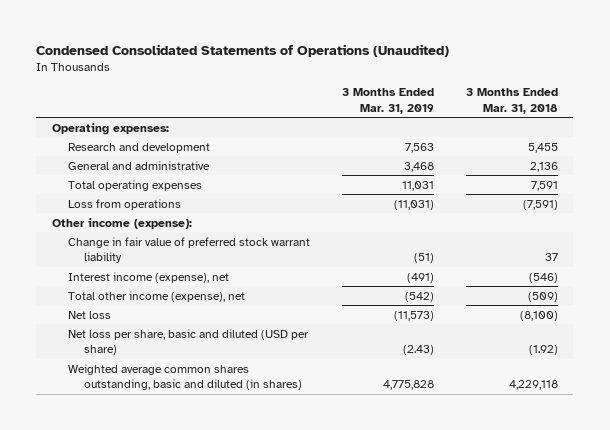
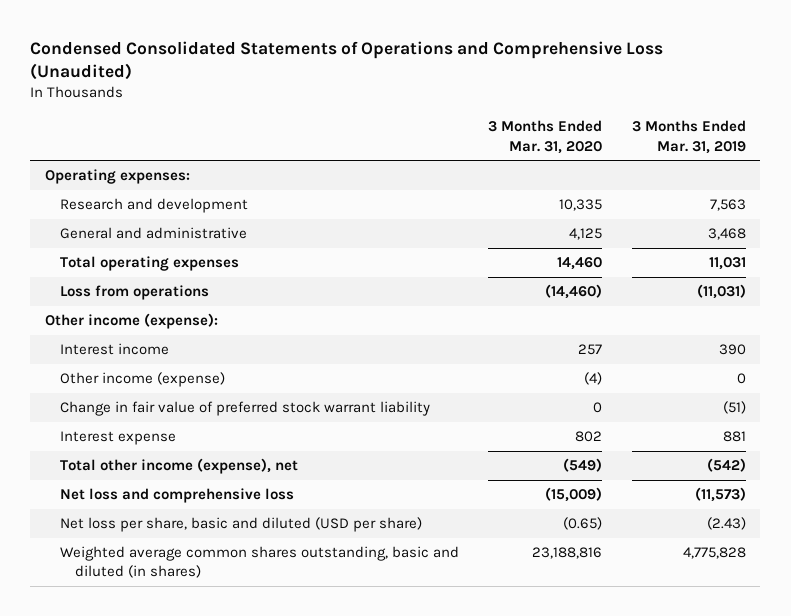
- Condensed Consolidated Statements of Operations (Unaudited)
+ Condensed Consolidated Statements of Operations and Comprehensive Loss (Unaudited)
- | 3 Months Ended Mar. 31, 2019 | 3 Months Ended Mar. 31, 2018
+ | 3 Months Ended Mar. 31, 2020 | 3 Months Ended Mar. 31, 2019
+ Interest income | 257 | 390
+ Other income (expense) | (4) | 0
- Interest income (expense), net | (491) | (546)
+ Interest expense | 802 | 881
- Net loss | (11,573) | (8,100)
+ Net loss and comprehensive loss | (15,009) | (11,573)

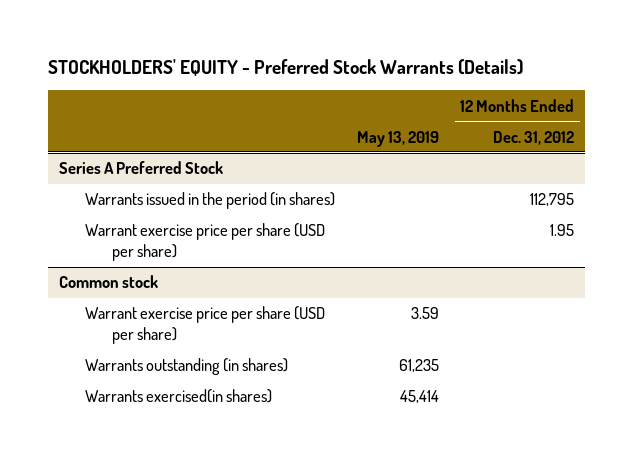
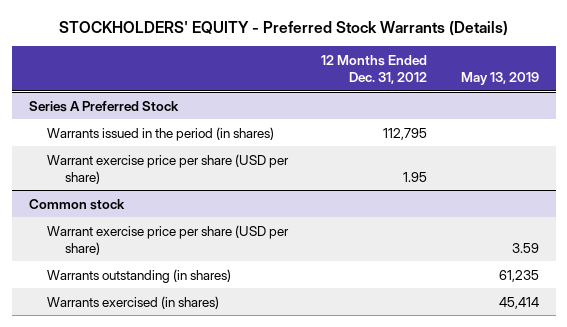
- | May 13, 2019 | 12 Months Ended Dec. 31, 2012
+ | 12 Months Ended Dec. 31, 2012 | May 13, 2019
@ Common stock
- Warrants exercised(in shares) | 45,414 |
+ Warrants exercised (in shares) | | 45,414

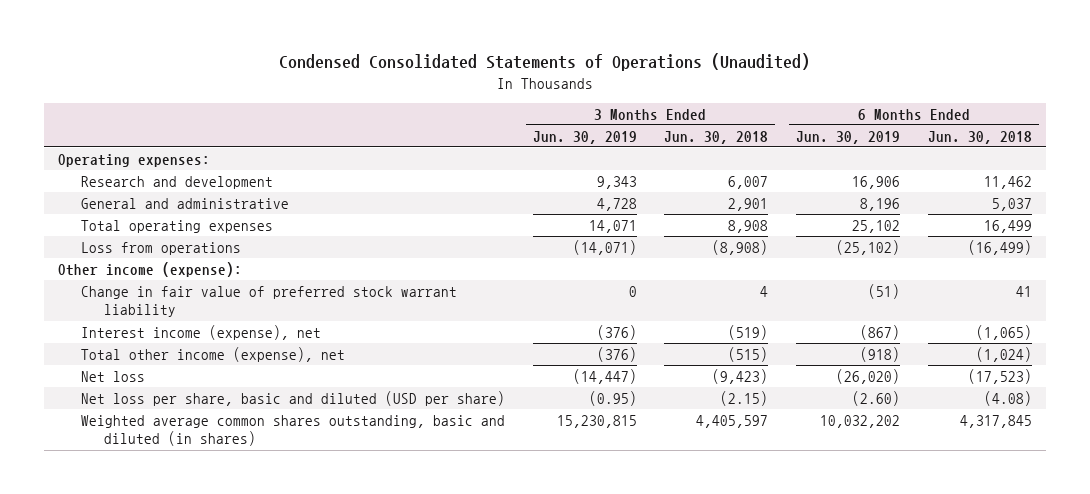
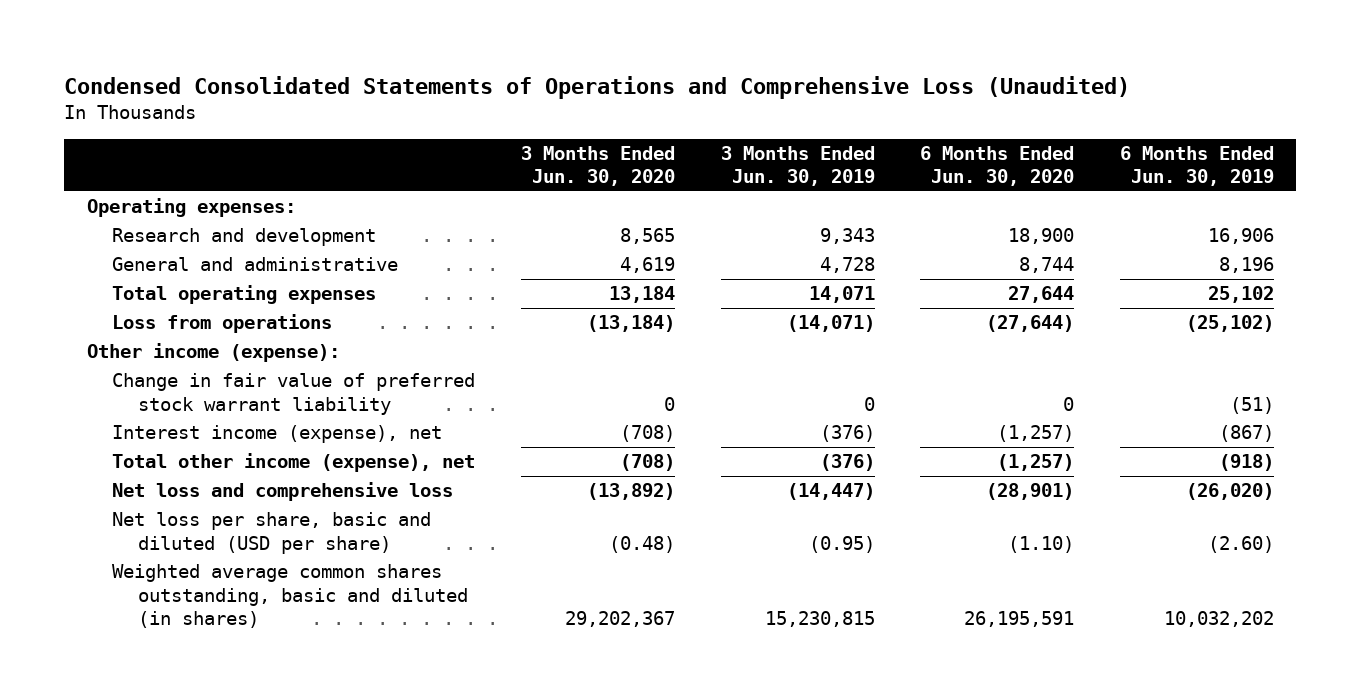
- Condensed Consolidated Statements of Operations (Unaudited)
+ Condensed Consolidated Statements of Operations and Comprehensive Loss (Unaudited)
- | 3 Months Ended Jun. 30, 2019 | 3 Months Ended Jun. 30, 2018 | 6 Months Ended Jun. 30, 2019 | 6 Months Ended Jun. 30, 2018
+ | 3 Months Ended Jun. 30, 2020 | 3 Months Ended Jun. 30, 2019 | 6 Months Ended Jun. 30, 2020 | 6 Months Ended Jun. 30, 2019
- Net loss | (14,447) | (9,423) | (26,020) | (17,523)
+ Net loss and comprehensive loss | (13,892) | (14,447) | (28,901) | (26,020)

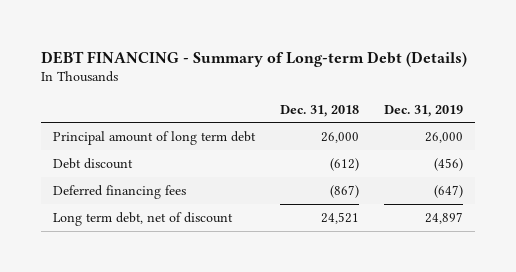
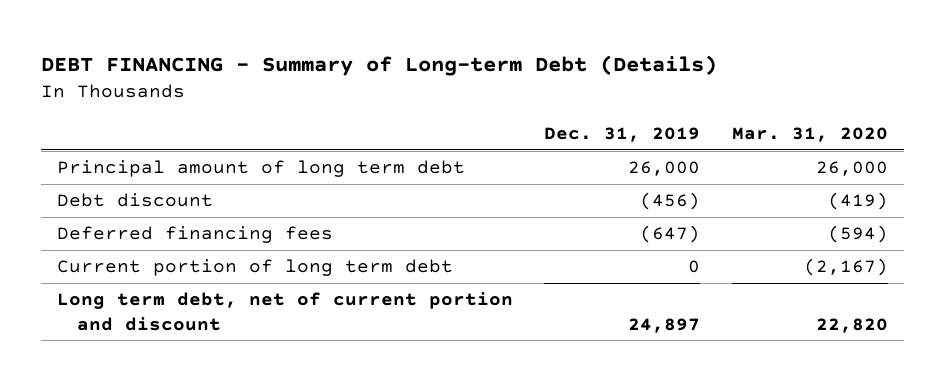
- | Dec. 31, 2018 | Dec. 31, 2019
+ | Dec. 31, 2019 | Mar. 31, 2020
- Long term debt, net of discount | 24,521 | 24,897
+ Current portion of long term debt | 0 | (2,167)
+ Long term debt, net of current portion and discount | 24,897 | 22,820

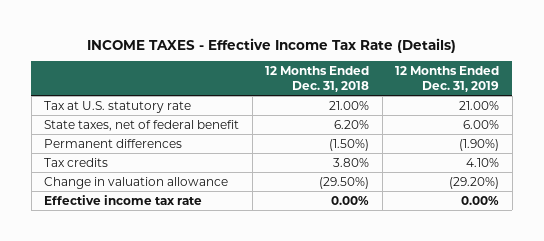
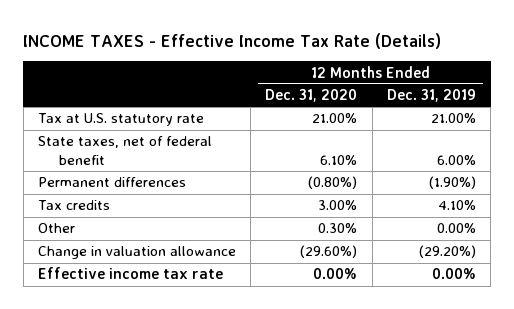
- | 12 Months Ended Dec. 31, 2018 | 12 Months Ended Dec. 31, 2019
+ | 12 Months Ended Dec. 31, 2020 | 12 Months Ended Dec. 31, 2019
+ Other | 0.30% | 0.00%

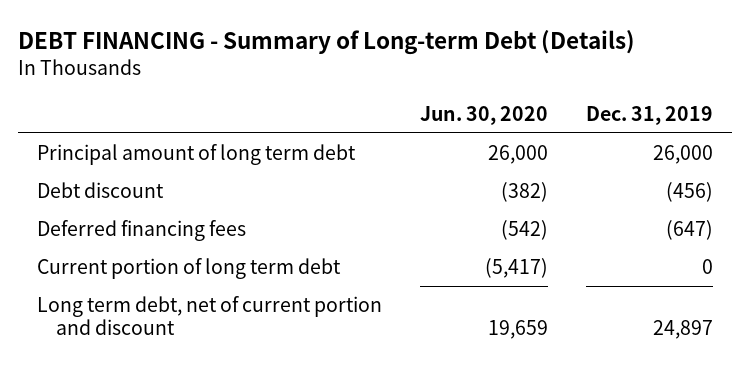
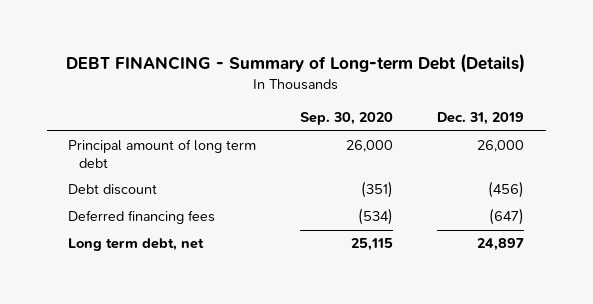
- | Jun. 30, 2020 | Dec. 31, 2019
+ | Sep. 30, 2020 | Dec. 31, 2019
- Current portion of long term debt | (5,417) | 0
- Long term debt, net of current portion and discount | 19,659 | 24,897
+ Long term debt, net | 25,115 | 24,897

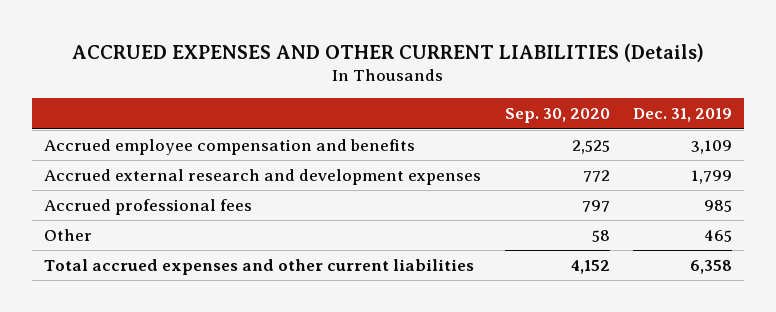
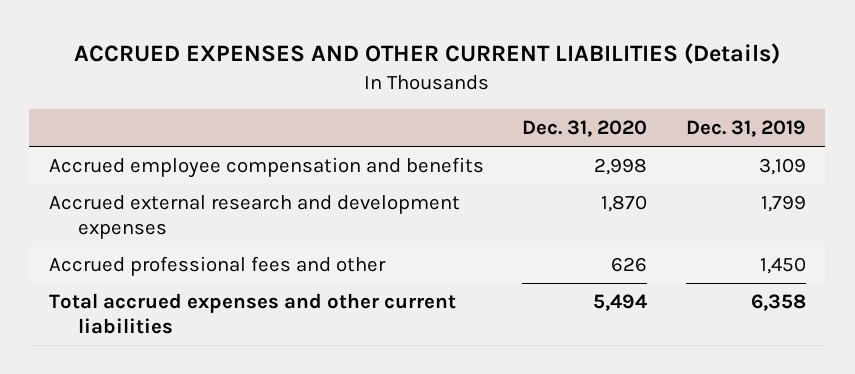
- | Sep. 30, 2020 | Dec. 31, 2019
+ | Dec. 31, 2020 | Dec. 31, 2019
- Accrued professional fees | 797 | 985
- Other | 58 | 465
+ Accrued professional fees and other | 626 | 1,450

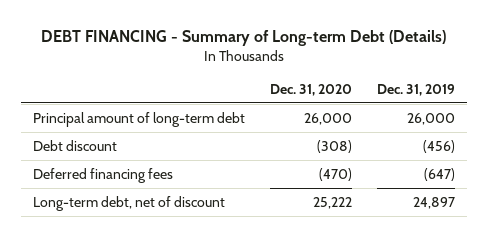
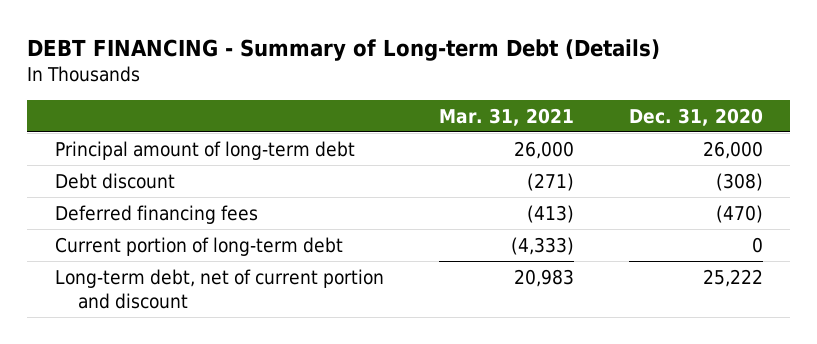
- | Dec. 31, 2020 | Dec. 31, 2019
+ | Mar. 31, 2021 | Dec. 31, 2020
- Long-term debt, net of discount | 25,222 | 24,897
+ Current portion of long-term debt | (4,333) | 0
+ Long-term debt, net of current portion and discount | 20,983 | 25,222

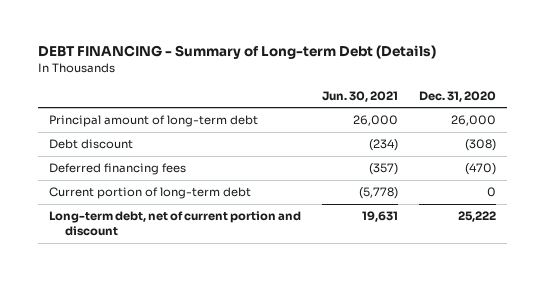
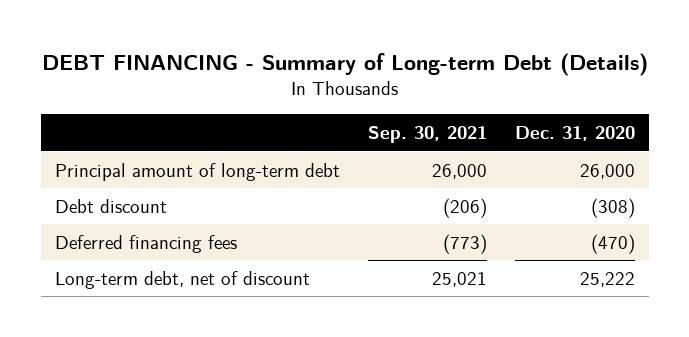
- | Jun. 30, 2021 | Dec. 31, 2020
+ | Sep. 30, 2021 | Dec. 31, 2020
- Current portion of long-term debt | (5,778) | 0
- Long-term debt, net of current portion and discount | 19,631 | 25,222
+ Long-term debt, net of discount | 25,021 | 25,222

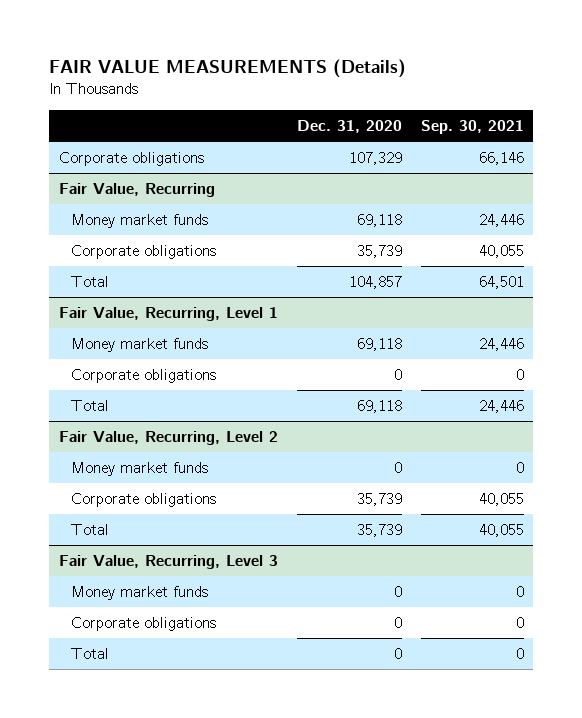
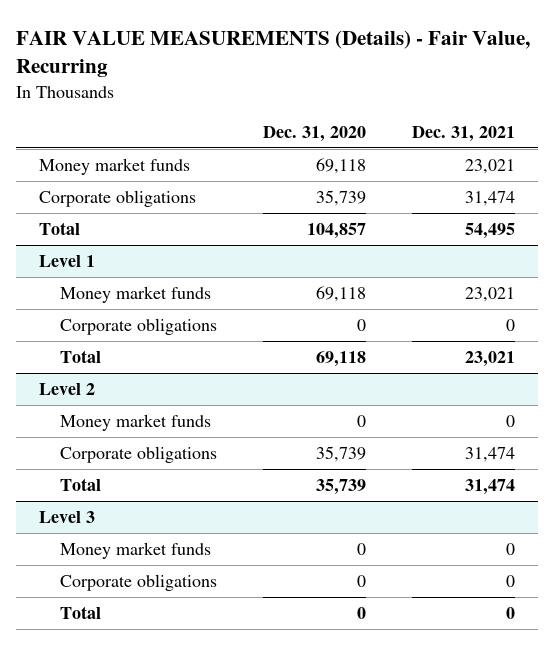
- FAIR VALUE MEASUREMENTS (Details)
+ FAIR VALUE MEASUREMENTS (Details) - Fair Value, Recurring
- | Dec. 31, 2020 | Sep. 30, 2021
+ | Dec. 31, 2020 | Dec. 31, 2021
- Corporate obligations | 107,329 | 66,146
- Fair Value, Recurring
- Fair Value, Recurring, Level 1
+ Level 1
- Fair Value, Recurring, Level 2
+ Level 2
- Fair Value, Recurring, Level 3
+ Level 3

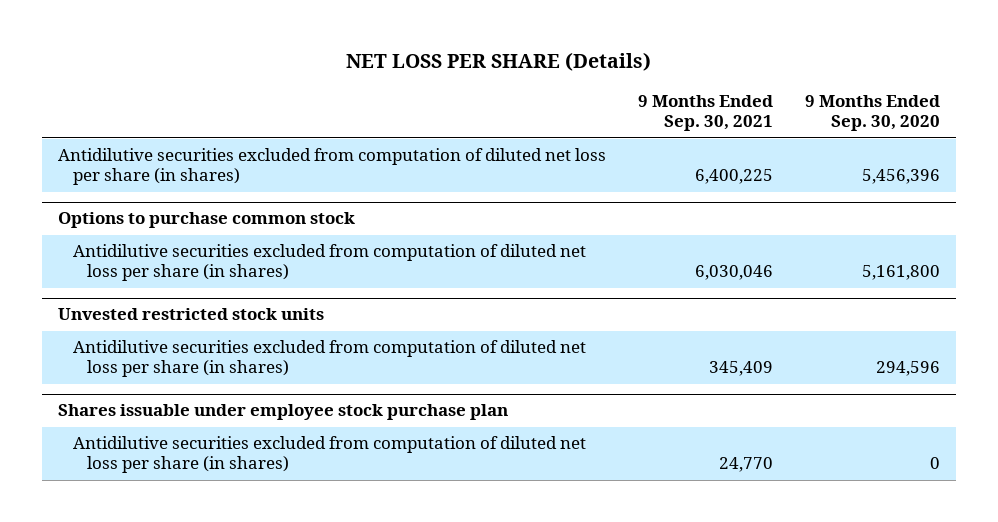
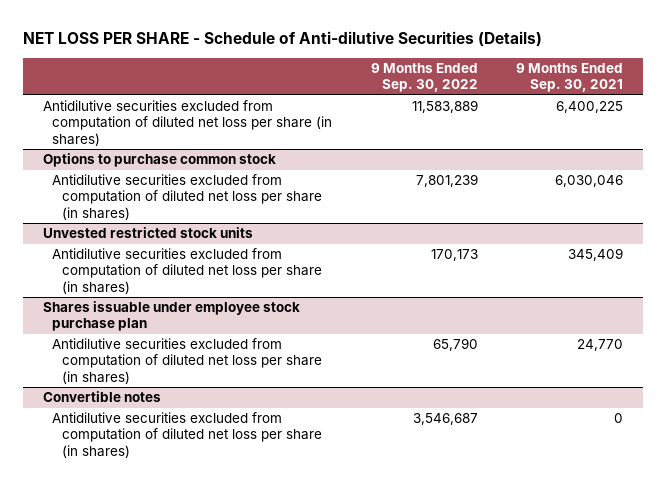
- NET LOSS PER SHARE (Details)
+ NET LOSS PER SHARE - Schedule of Anti-dilutive Securities (Details)
- | 9 Months Ended Sep. 30, 2021 | 9 Months Ended Sep. 30, 2020
+ | 9 Months Ended Sep. 30, 2022 | 9 Months Ended Sep. 30, 2021
+ Convertible notes
+ Antidilutive securities excluded from computation of diluted net loss per share (in shares) | 3,546,687 | 0

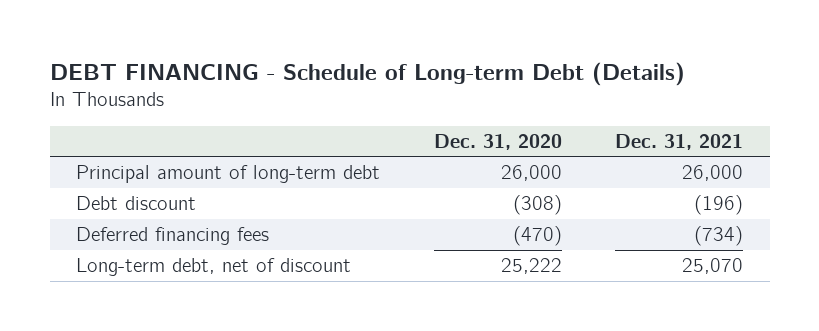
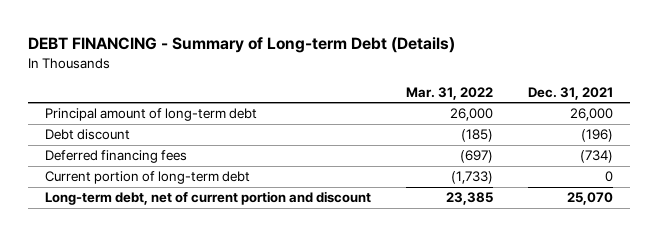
- DEBT FINANCING - Schedule of Long-term Debt (Details)
+ DEBT FINANCING - Summary of Long-term Debt (Details)
- | Dec. 31, 2020 | Dec. 31, 2021
+ | Mar. 31, 2022 | Dec. 31, 2021
- Long-term debt, net of discount | 25,222 | 25,070
+ Current portion of long-term debt | (1,733) | 0
+ Long-term debt, net of current portion and discount | 23,385 | 25,070

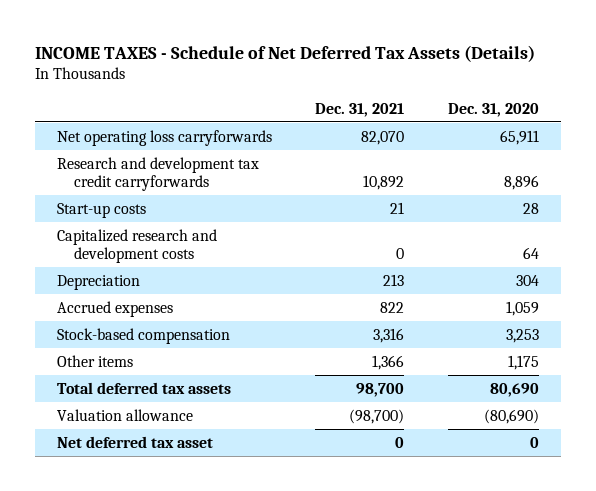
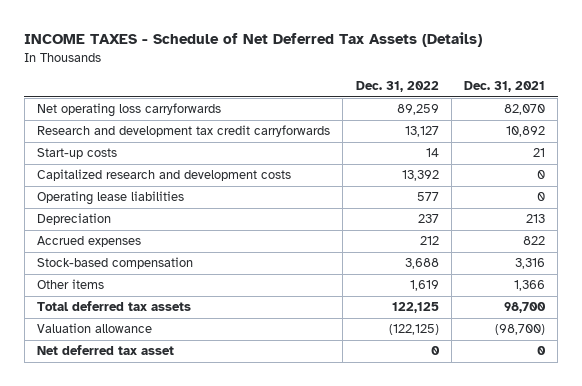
- | Dec. 31, 2021 | Dec. 31, 2020
+ | Dec. 31, 2022 | Dec. 31, 2021
+ Operating lease liabilities | 577 | 0

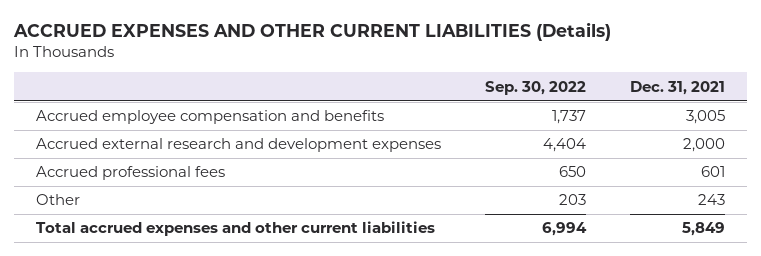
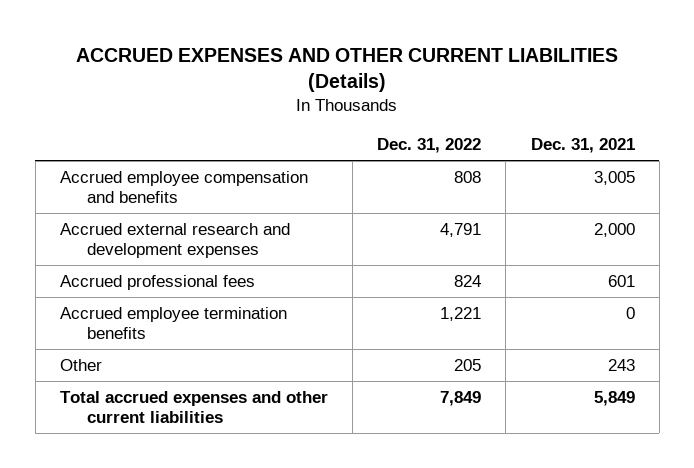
- | Sep. 30, 2022 | Dec. 31, 2021
+ | Dec. 31, 2022 | Dec. 31, 2021
+ Accrued employee termination benefits | 1,221 | 0

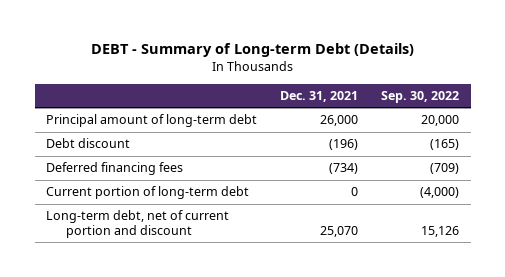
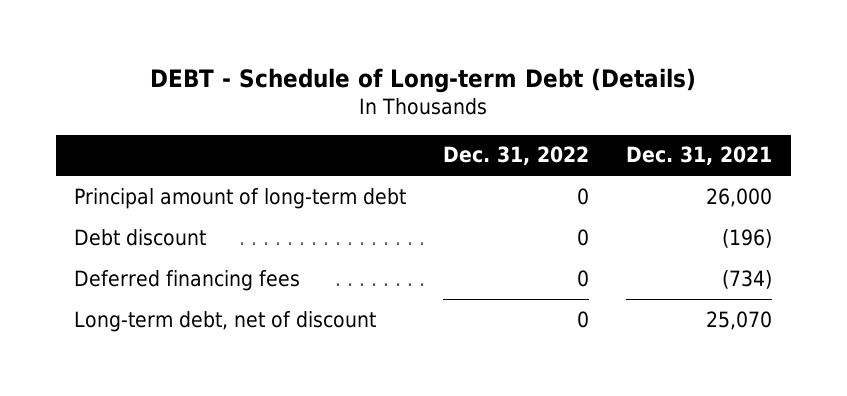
- DEBT - Summary of Long-term Debt (Details)
+ DEBT - Schedule of Long-term Debt (Details)
- | Dec. 31, 2021 | Sep. 30, 2022
+ | Dec. 31, 2022 | Dec. 31, 2021
- Current portion of long-term debt | 0 | (4,000)
- Long-term debt, net of current portion and discount | 25,070 | 15,126
+ Long-term debt, net of discount | 0 | 25,070

